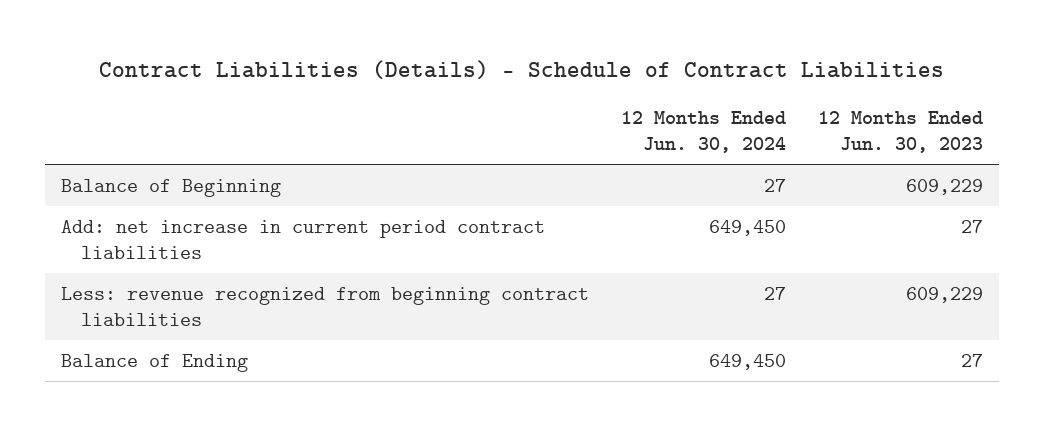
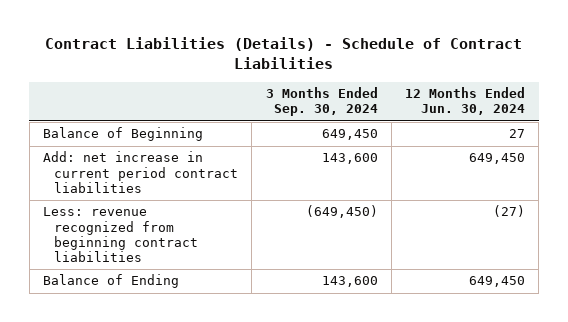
- | 12 Months Ended Jun. 30, 2024 | 12 Months Ended Jun. 30, 2023
+ | 3 Months Ended Sep. 30, 2024 | 12 Months Ended Jun. 30, 2024
- Less: revenue recognized from beginning contract liabilities | 27 | 609,229
+ Less: revenue recognized from beginning contract liabilities | (649,450) | (27)

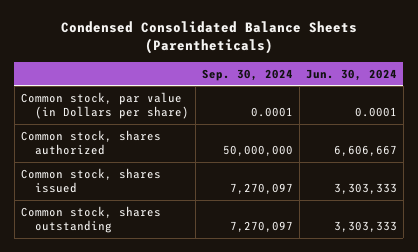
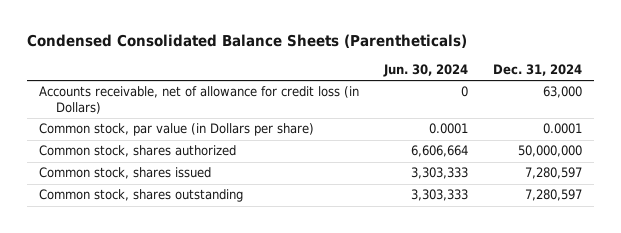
- | Sep. 30, 2024 | Jun. 30, 2024
+ | Jun. 30, 2024 | Dec. 31, 2024
+ Accounts receivable, net of allowance for credit loss (in Dollars) | 0 | 63,000
- Common stock, shares authorized | 50,000,000 | 6,606,667
+ Common stock, shares authorized | 6,606,664 | 50,000,000

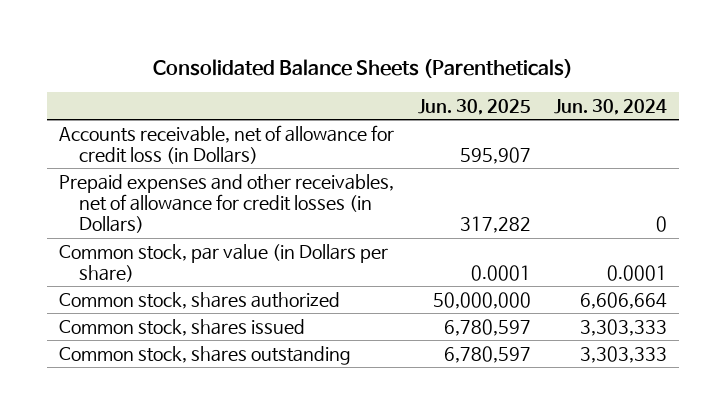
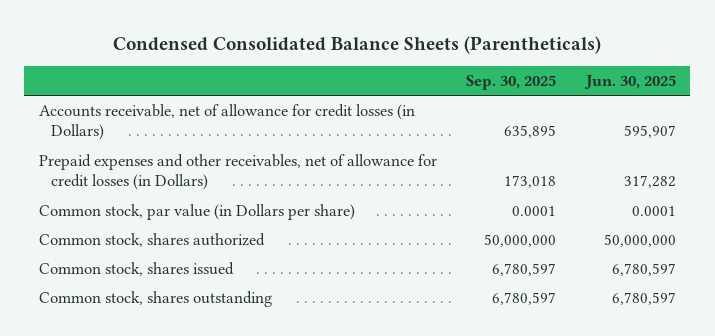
- Consolidated Balance Sheets (Parentheticals)
+ Condensed Consolidated Balance Sheets (Parentheticals)
- | Jun. 30, 2025 | Jun. 30, 2024
+ | Sep. 30, 2025 | Jun. 30, 2025
- Accounts receivable, net of allowance for credit loss (in Dollars) | 595,907 |
+ Accounts receivable, net of allowance for credit losses (in Dollars) | 635,895 | 595,907

